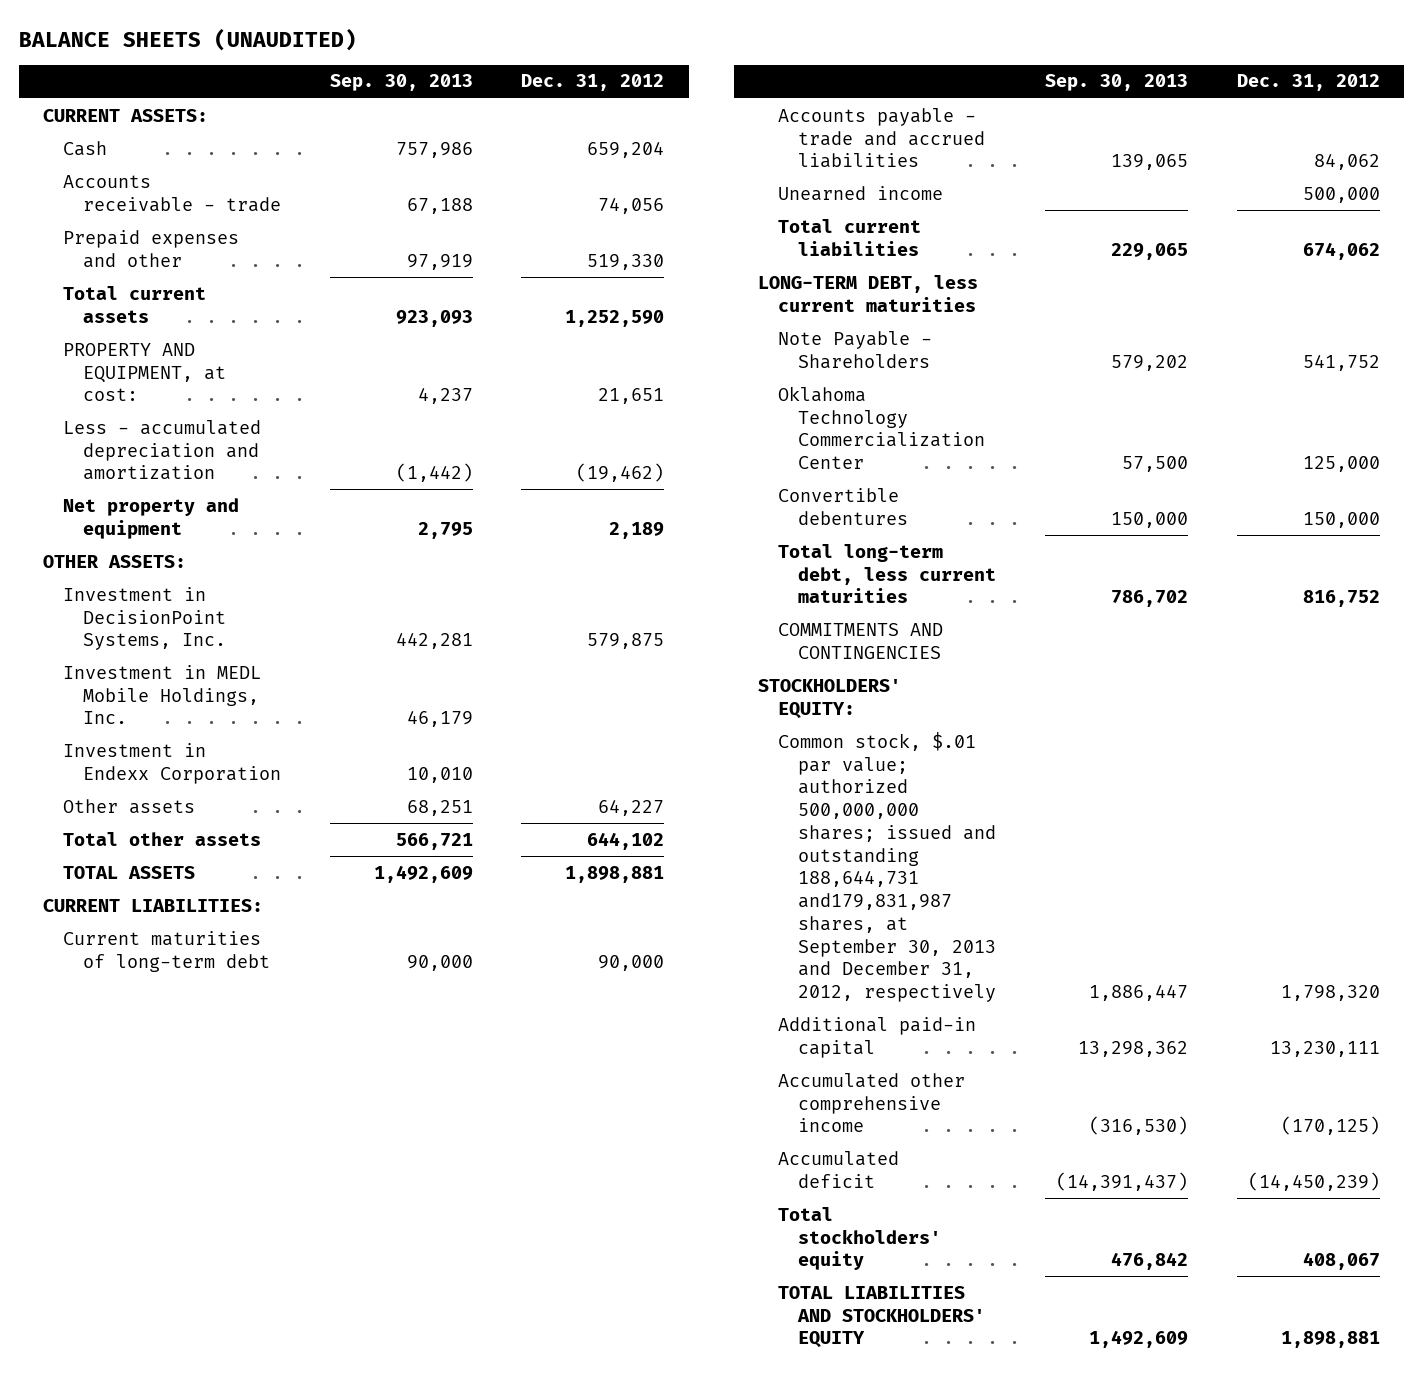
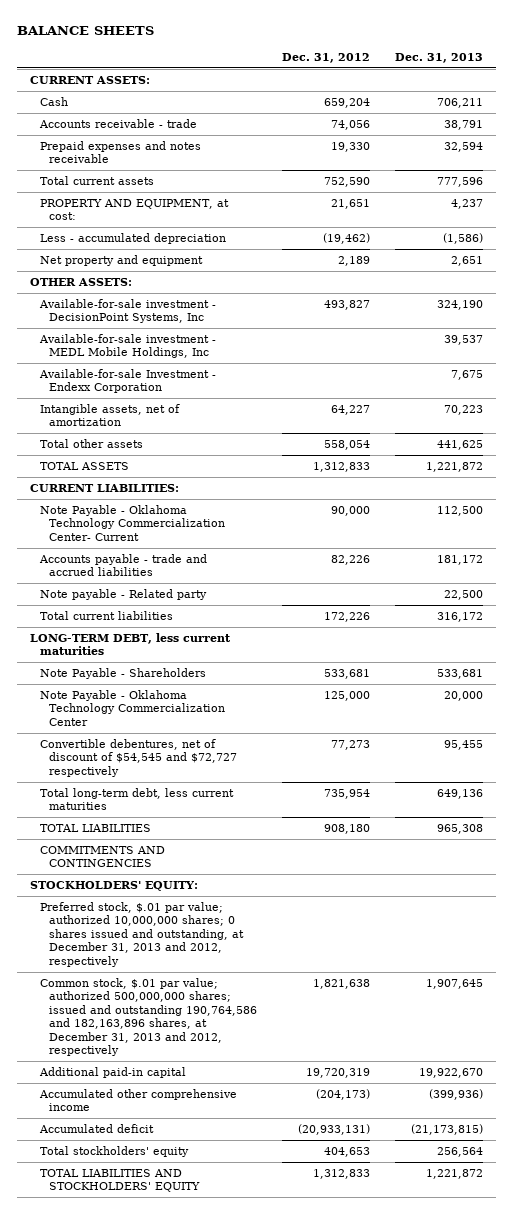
- BALANCE SHEETS (UNAUDITED)
+ BALANCE SHEETS
- | Sep. 30, 2013 | Dec. 31, 2012
+ | Dec. 31, 2012 | Dec. 31, 2013
- Prepaid expenses and other | 97,919 | 519,330
- Total current assets | 923,093 | 1,252,590
+ Prepaid expenses and notes receivable | 19,330 | 32,594
+ Total current assets | 752,590 | 777,596
- Less - accumulated depreciation and amortization | (1,442) | (19,462)
+ Less - accumulated depreciation | (19,462) | (1,586)
- Investment in DecisionPoint Systems, Inc. | 442,281 | 579,875
- Investment in MEDL Mobile Holdings, Inc. | 46,179 |
- Investment in Endexx Corporation | 10,010 |
- Other assets | 68,251 | 64,227
- Total other assets | 566,721 | 644,102
- TOTAL ASSETS | 1,492,609 | 1,898,881
+ Available-for-sale investment - DecisionPoint Systems, Inc | 493,827 | 324,190
+ Available-for-sale investment - MEDL Mobile Holdings, Inc | | 39,537
+ Available-for-sale Investment - Endexx Corporation | | 7,675
+ Intangible assets, net of amortization | 64,227 | 70,223
+ Total other assets | 558,054 | 441,625
+ TOTAL ASSETS | 1,312,833 | 1,221,872
- Current maturities of long-term debt | 90,000 | 90,000
- Accounts payable - trade and accrued liabilities | 139,065 | 84,062
- Unearned income | | 500,000
- Total current liabilities | 229,065 | 674,062
+ Note Payable - Oklahoma Technology Commercialization Center- Current | 90,000 | 112,500
+ Accounts payable - trade and accrued liabilities | 82,226 | 181,172
+ Note payable - Related party | | 22,500
+ Total current liabilities | 172,226 | 316,172
- Note Payable - Shareholders | 579,202 | 541,752
- Oklahoma Technology Commercialization Center | 57,500 | 125,000
- Convertible debentures | 150,000 | 150,000
- Total long-term debt, less current maturities | 786,702 | 816,752
+ Note Payable - Shareholders | 533,681 | 533,681
+ Note Payable - Oklahoma Technology Commercialization Center | 125,000 | 20,000
+ Convertible debentures, net of discount of $54,545 and $72,727 respectively | 77,273 | 95,455
+ Total long-term debt, less current maturities | 735,954 | 649,136
+ TOTAL LIABILITIES | 908,180 | 965,308
- Common stock, $.01 par value; authorized 500,000,000 shares; issued and outstanding 188,644,731 and179,831,987 shares, at September 30, 2013 and December 31, 2012, respectively | 1,886,447 | 1,798,320
- Additional paid-in capital | 13,298,362 | 13,230,111
- Accumulated other comprehensive income | (316,530) | (170,125)
- Accumulated deficit | (14,391,437) | (14,450,239)
- Total stockholders' equity | 476,842 | 408,067
- TOTAL LIABILITIES AND STOCKHOLDERS' EQUITY | 1,492,609 | 1,898,881
+ Preferred stock, $.01 par value; authorized 10,000,000 shares; 0 shares issued and outstanding, at December 31, 2013 and 2012, respectively
+ Common stock, $.01 par value; authorized 500,000,000 shares; issued and outstanding 190,764,586 and 182,163,896 shares, at December 31, 2013 and 2012, respectively | 1,821,638 | 1,907,645
+ Additional paid-in capital | 19,720,319 | 19,922,670
+ Accumulated other comprehensive income | (204,173) | (399,936)
+ Accumulated deficit | (20,933,131) | (21,173,815)
+ Total stockholders' equity | 404,653 | 256,564
+ TOTAL LIABILITIES AND STOCKHOLDERS' EQUITY | 1,312,833 | 1,221,872

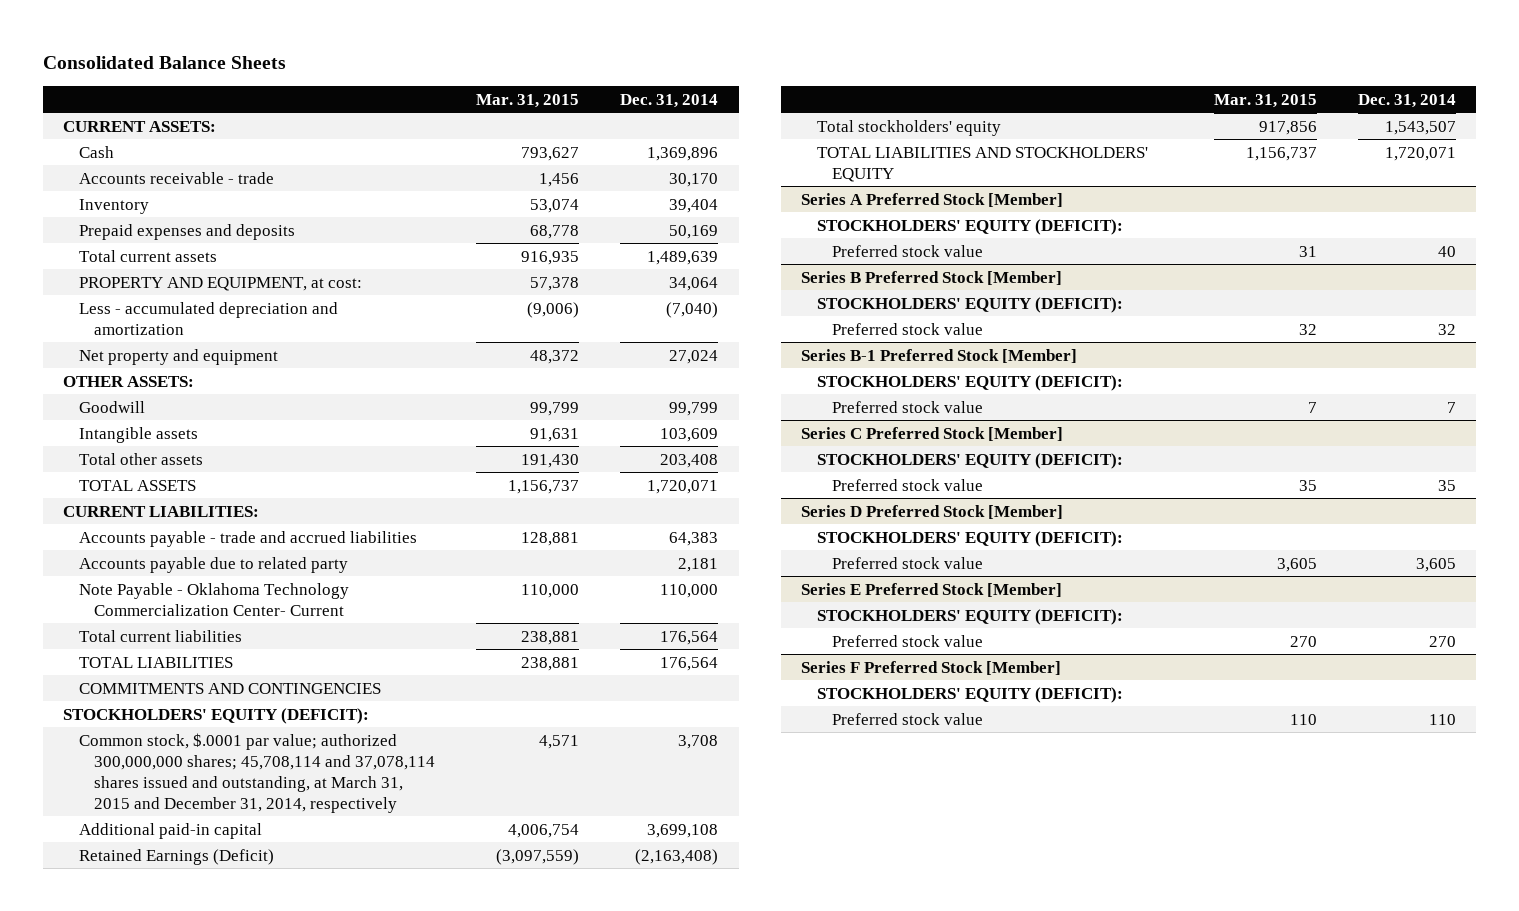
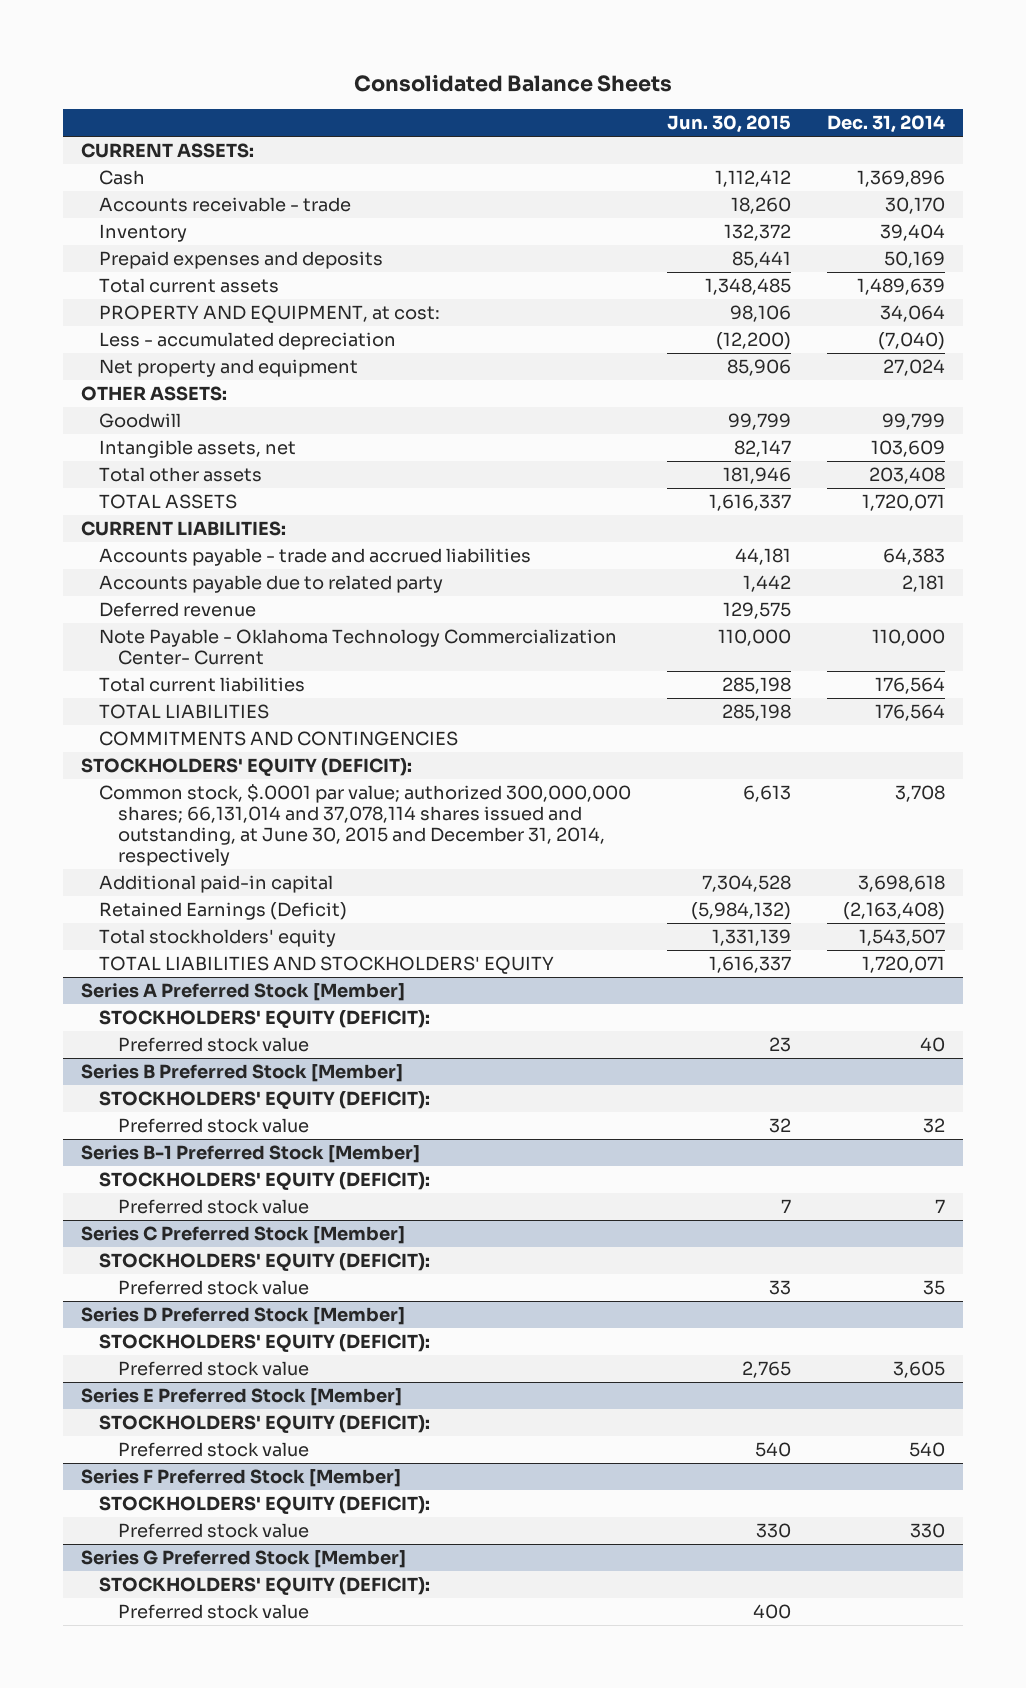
- | Mar. 31, 2015 | Dec. 31, 2014
+ | Jun. 30, 2015 | Dec. 31, 2014
- Less - accumulated depreciation and amortization | (9,006) | (7,040)
+ Less - accumulated depreciation | (12,200) | (7,040)
- Intangible assets | 91,631 | 103,609
+ Intangible assets, net | 82,147 | 103,609
+ Deferred revenue | 129,575 |
- Common stock, $.0001 par value; authorized 300,000,000 shares; 45,708,114 and 37,078,114 shares issued and outstanding, at March 31, 2015 and December 31, 2014, respectively | 4,571 | 3,708
- Additional paid-in capital | 4,006,754 | 3,699,108
+ Common stock, $.0001 par value; authorized 300,000,000 shares; 66,131,014 and 37,078,114 shares issued and outstanding, at June 30, 2015 and December 31, 2014, respectively | 6,613 | 3,708
+ Additional paid-in capital | 7,304,528 | 3,698,618
@ Series E Preferred Stock [Member]
- Preferred stock value | 270 | 270
+ Preferred stock value | 540 | 540
@ Series F Preferred Stock [Member]
- Preferred stock value | 110 | 110
+ Preferred stock value | 330 | 330
+ Series G Preferred Stock [Member]
+ STOCKHOLDERS' EQUITY (DEFICIT):
+ Preferred stock value | 400 |

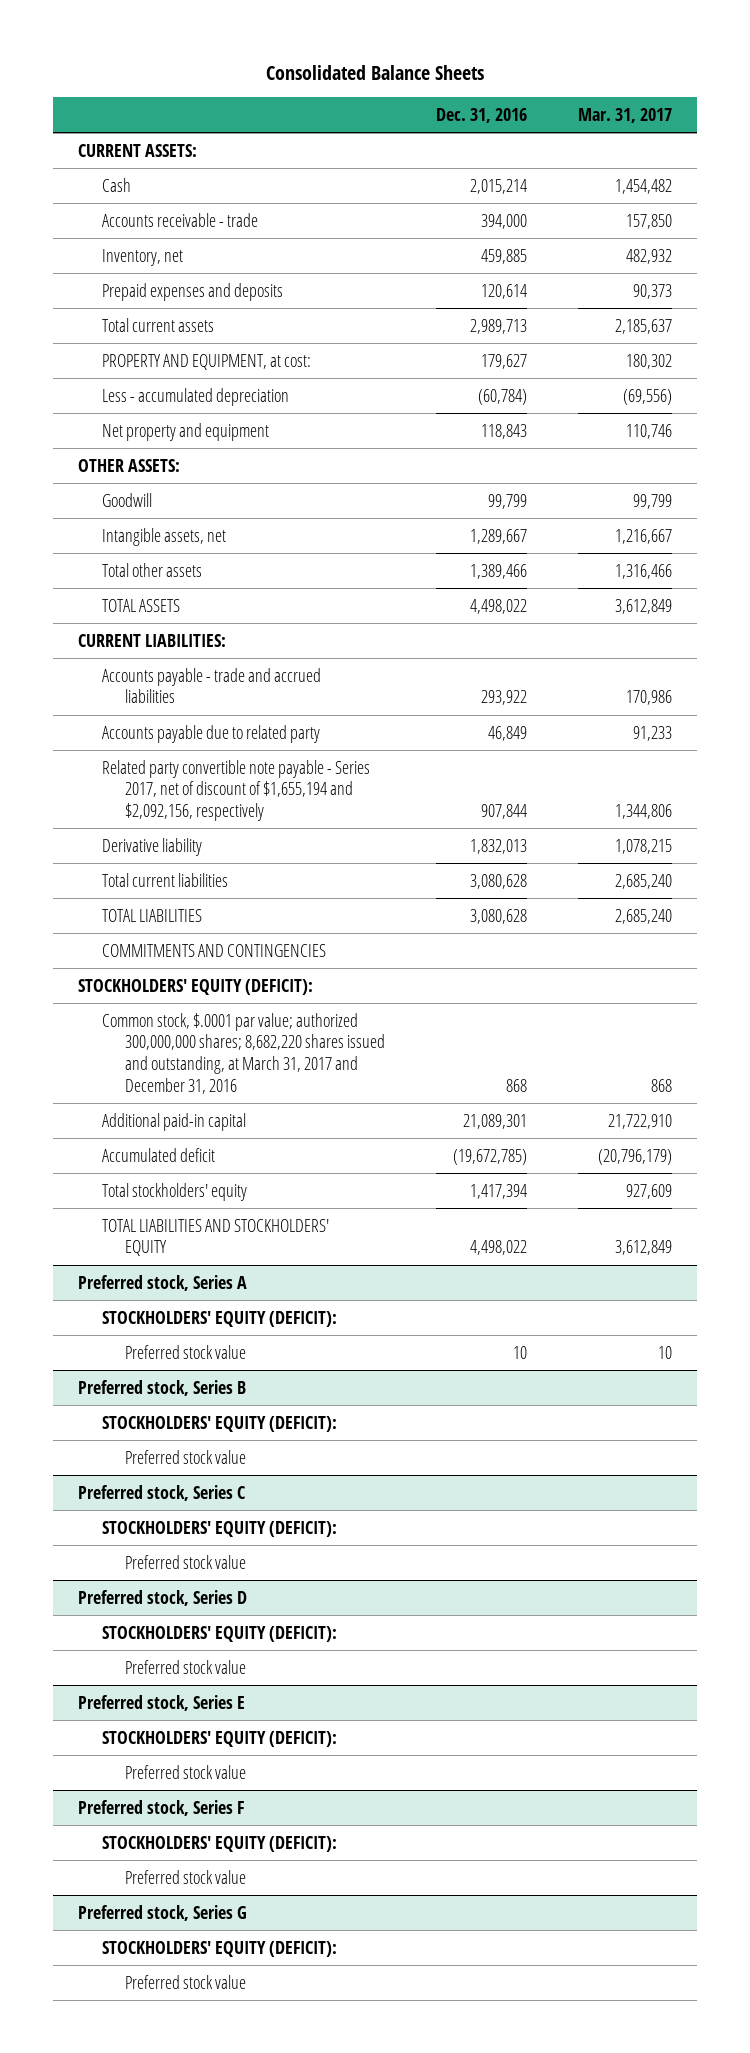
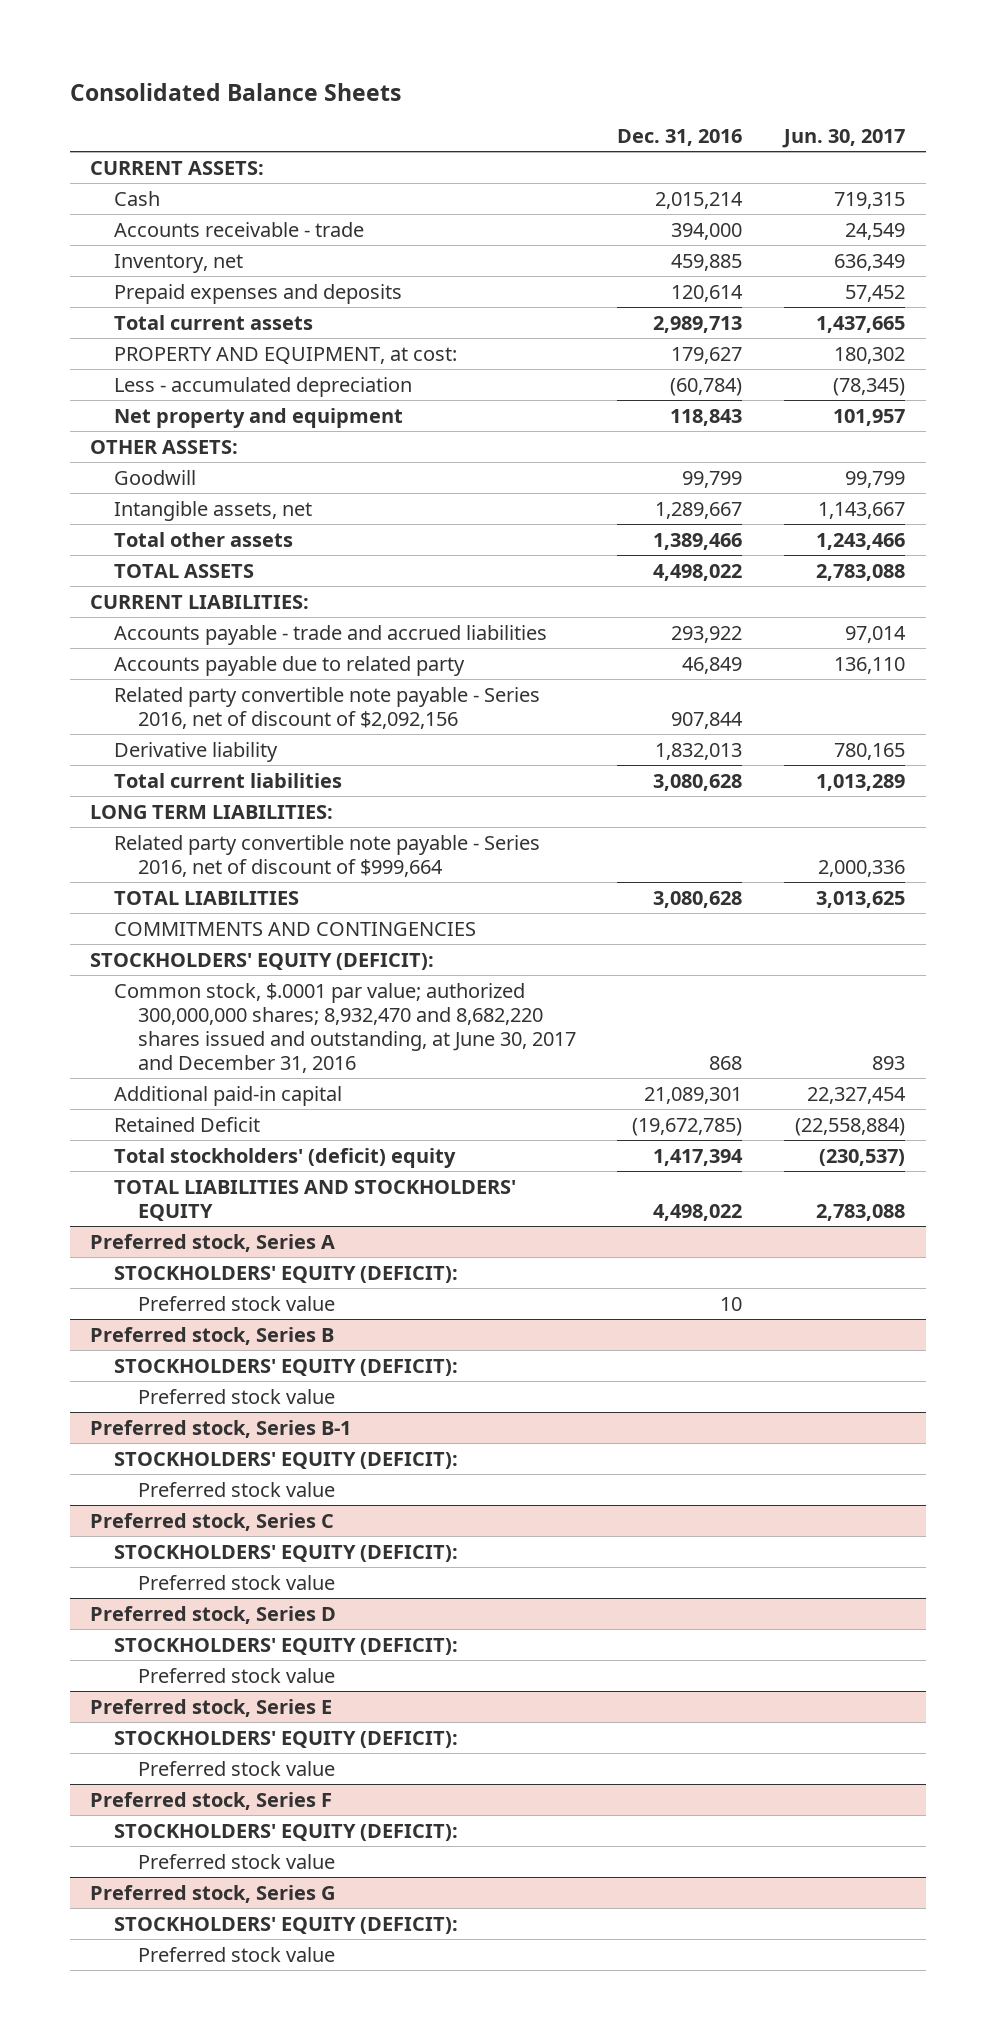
- | Dec. 31, 2016 | Mar. 31, 2017
+ | Dec. 31, 2016 | Jun. 30, 2017
- Related party convertible note payable - Series 2017, net of discount of $1,655,194 and $2,092,156, respectively | 907,844 | 1,344,806
+ Related party convertible note payable - Series 2016, net of discount of $2,092,156 | 907,844 |
+ LONG TERM LIABILITIES:
+ Related party convertible note payable - Series 2016, net of discount of $999,664 | | 2,000,336
- Common stock, $.0001 par value; authorized 300,000,000 shares; 8,682,220 shares issued and outstanding, at March 31, 2017 and December 31, 2016 | 868 | 868
+ Common stock, $.0001 par value; authorized 300,000,000 shares; 8,932,470 and 8,682,220 shares issued and outstanding, at June 30, 2017 and December 31, 2016 | 868 | 893
- Accumulated deficit | (19,672,785) | (20,796,179)
- Total stockholders' equity | 1,417,394 | 927,609
+ Retained Deficit | (19,672,785) | (22,558,884)
+ Total stockholders' (deficit) equity | 1,417,394 | (230,537)
+ Preferred stock, Series B-1
+ STOCKHOLDERS' EQUITY (DEFICIT):
+ Preferred stock value

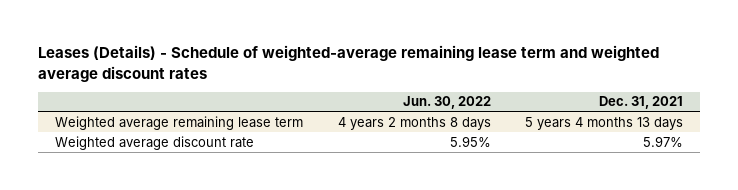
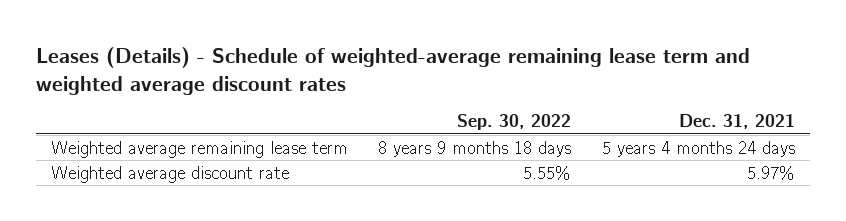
- | Jun. 30, 2022 | Dec. 31, 2021
+ | Sep. 30, 2022 | Dec. 31, 2021
- Weighted average remaining lease term | 4 years 2 months 8 days | 5 years 4 months 13 days
+ Weighted average remaining lease term | 8 years 9 months 18 days | 5 years 4 months 24 days

